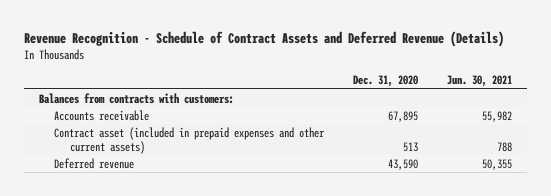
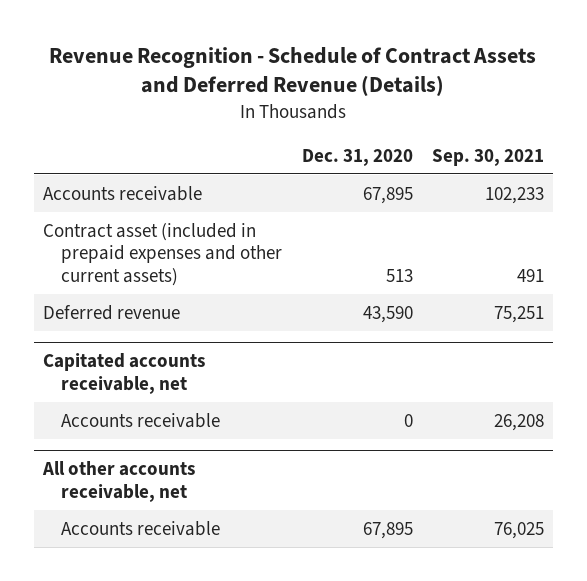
- | Dec. 31, 2020 | Jun. 30, 2021
+ | Dec. 31, 2020 | Sep. 30, 2021
- Balances from contracts with customers:
+ Capitated accounts receivable, net
+ Accounts receivable | 0 | 26,208
+ All other accounts receivable, net
+ Accounts receivable | 67,895 | 76,025

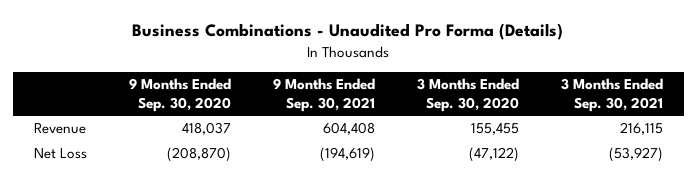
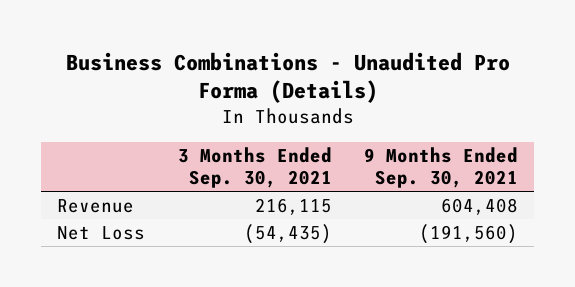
- | 9 Months Ended Sep. 30, 2020 | 9 Months Ended Sep. 30, 2021 | 3 Months Ended Sep. 30, 2020 | 3 Months Ended Sep. 30, 2021
+ | 3 Months Ended Sep. 30, 2021 | 9 Months Ended Sep. 30, 2021
- Net Loss | (208,870) | (194,619) | (47,122) | (53,927)
+ Net Loss | (54,435) | (191,560)

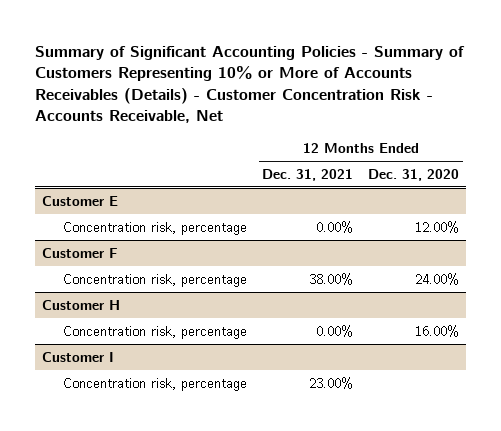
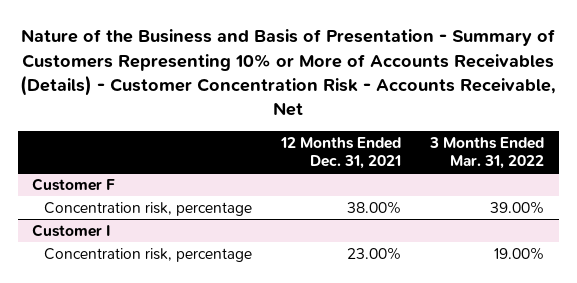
- Summary of Significant Accounting Policies - Summary of Customers Representing 10% or More of Accounts Receivables (Details) - Customer Concentration Risk - Accounts Receivable, Net
+ Nature of the Business and Basis of Presentation - Summary of Customers Representing 10% or More of Accounts Receivables (Details) - Customer Concentration Risk - Accounts Receivable, Net
- | 12 Months Ended Dec. 31, 2021 | 12 Months Ended Dec. 31, 2020
+ | 12 Months Ended Dec. 31, 2021 | 3 Months Ended Mar. 31, 2022
- Customer E
- Concentration risk, percentage | 0.00% | 12.00%
- Customer H
- Concentration risk, percentage | 0.00% | 16.00%

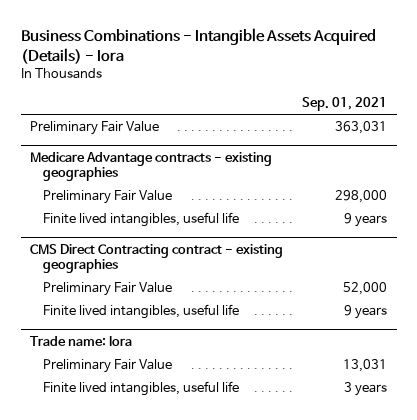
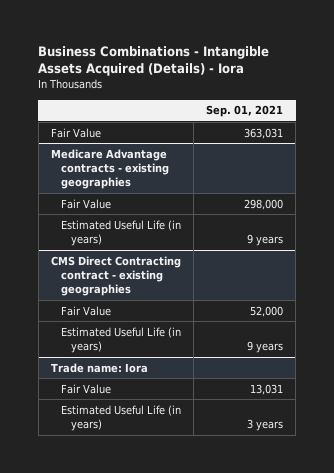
- Preliminary Fair Value | 363,031
+ Fair Value | 363,031
@ Medicare Advantage contracts - existing geographies
- Preliminary Fair Value | 298,000
- Finite lived intangibles, useful life | 9 years
+ Fair Value | 298,000
+ Estimated Useful Life (in years) | 9 years
@ CMS Direct Contracting contract - existing geographies
- Preliminary Fair Value | 52,000
- Finite lived intangibles, useful life | 9 years
+ Fair Value | 52,000
+ Estimated Useful Life (in years) | 9 years
@ Trade name: Iora
- Preliminary Fair Value | 13,031
- Finite lived intangibles, useful life | 3 years
+ Fair Value | 13,031
+ Estimated Useful Life (in years) | 3 years

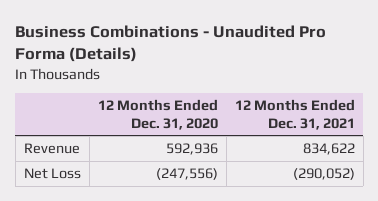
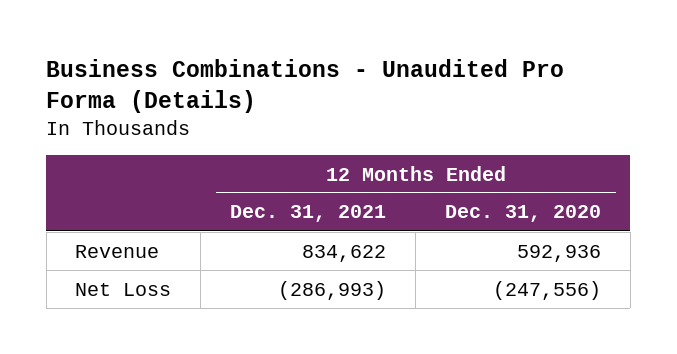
- | 12 Months Ended Dec. 31, 2020 | 12 Months Ended Dec. 31, 2021
+ | 12 Months Ended Dec. 31, 2021 | 12 Months Ended Dec. 31, 2020
- Net Loss | (247,556) | (290,052)
+ Net Loss | (286,993) | (247,556)

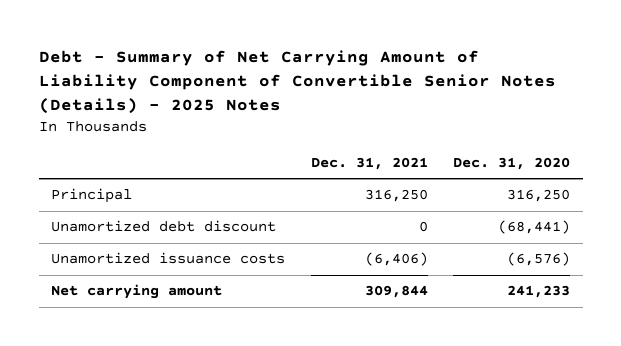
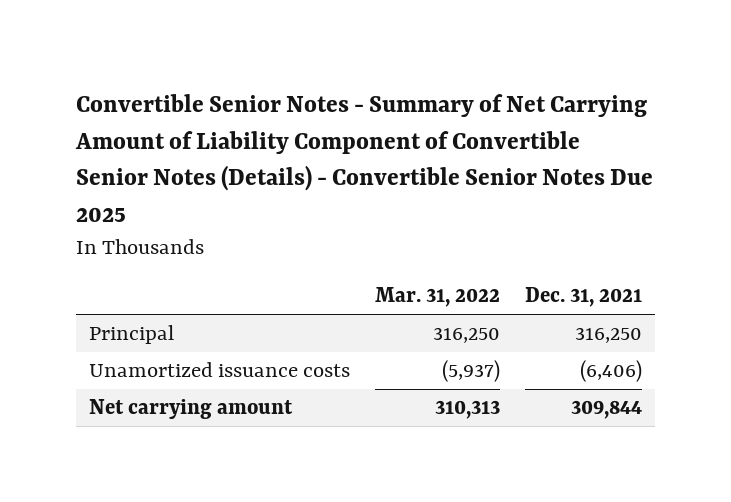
- Debt - Summary of Net Carrying Amount of Liability Component of Convertible Senior Notes (Details) - 2025 Notes
+ Convertible Senior Notes - Summary of Net Carrying Amount of Liability Component of Convertible Senior Notes (Details) - Convertible Senior Notes Due 2025
- | Dec. 31, 2021 | Dec. 31, 2020
+ | Mar. 31, 2022 | Dec. 31, 2021
- Unamortized debt discount | 0 | (68,441)

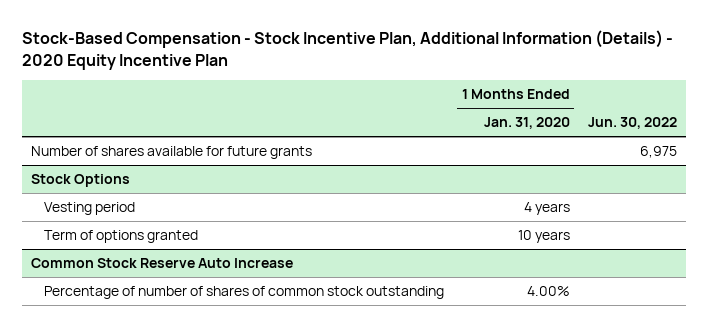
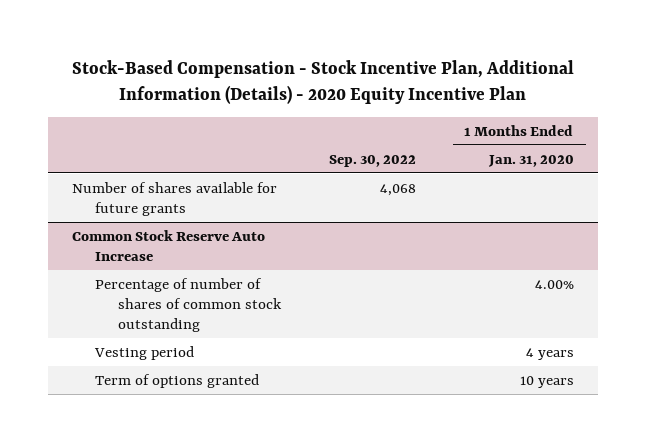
- | 1 Months Ended Jan. 31, 2020 | Jun. 30, 2022
+ | Sep. 30, 2022 | 1 Months Ended Jan. 31, 2020
- Stock Options
- Vesting period | 4 years |
- Term of options granted | 10 years |
@ Common Stock Reserve Auto Increase
+ Vesting period | | 4 years
+ Term of options granted | | 10 years

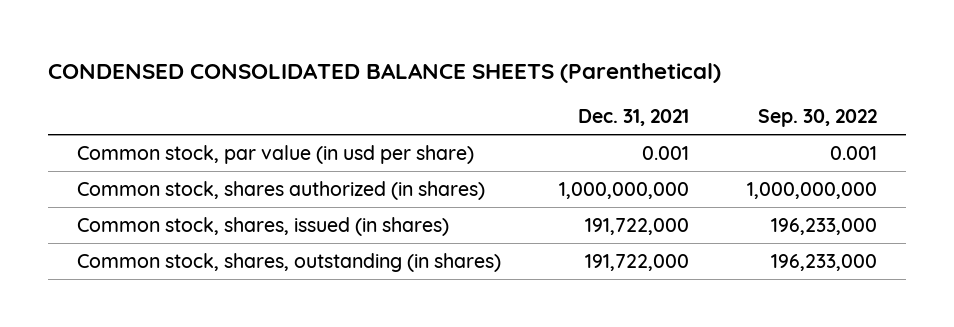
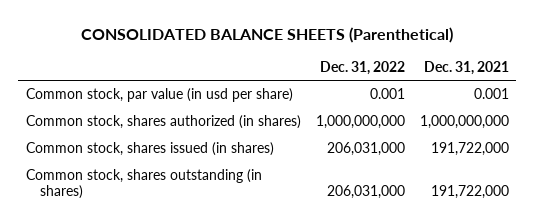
- CONDENSED CONSOLIDATED BALANCE SHEETS (Parenthetical)
+ CONSOLIDATED BALANCE SHEETS (Parenthetical)
- | Dec. 31, 2021 | Sep. 30, 2022
+ | Dec. 31, 2022 | Dec. 31, 2021
- Common stock, shares, issued (in shares) | 191,722,000 | 196,233,000
- Common stock, shares, outstanding (in shares) | 191,722,000 | 196,233,000
+ Common stock, shares issued (in shares) | 206,031,000 | 191,722,000
+ Common stock, shares outstanding (in shares) | 206,031,000 | 191,722,000

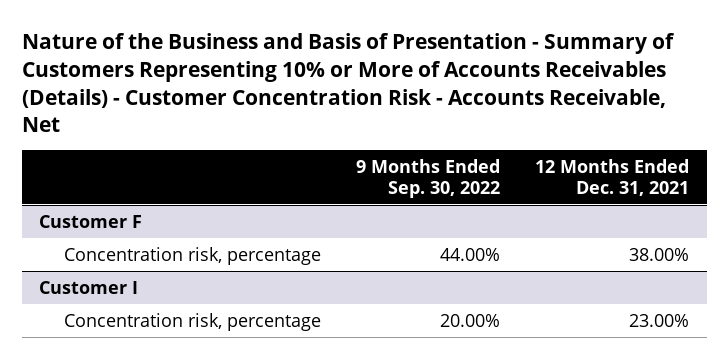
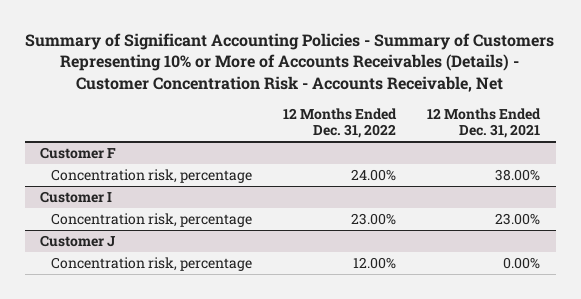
- Nature of the Business and Basis of Presentation - Summary of Customers Representing 10% or More of Accounts Receivables (Details) - Customer Concentration Risk - Accounts Receivable, Net
+ Summary of Significant Accounting Policies - Summary of Customers Representing 10% or More of Accounts Receivables (Details) - Customer Concentration Risk - Accounts Receivable, Net
- | 9 Months Ended Sep. 30, 2022 | 12 Months Ended Dec. 31, 2021
+ | 12 Months Ended Dec. 31, 2022 | 12 Months Ended Dec. 31, 2021
+ Customer J
+ Concentration risk, percentage | 12.00% | 0.00%

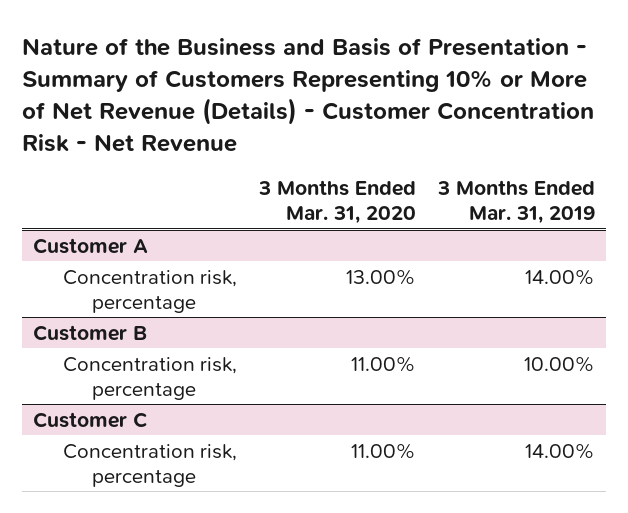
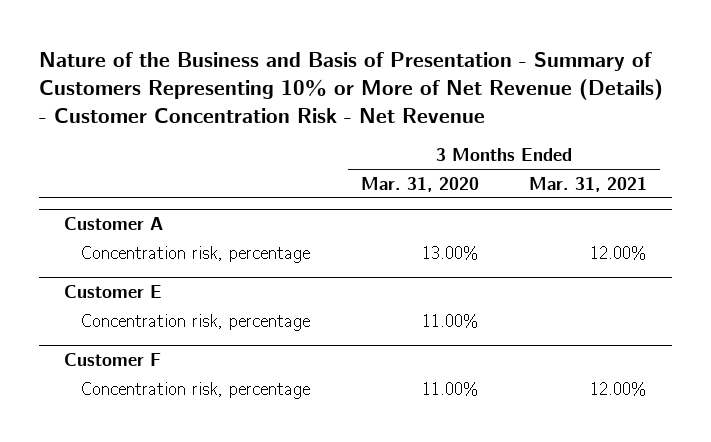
- | 3 Months Ended Mar. 31, 2020 | 3 Months Ended Mar. 31, 2019
+ | 3 Months Ended Mar. 31, 2020 | 3 Months Ended Mar. 31, 2021
- Customer B
+ Customer E
- Customer C
+ Customer F

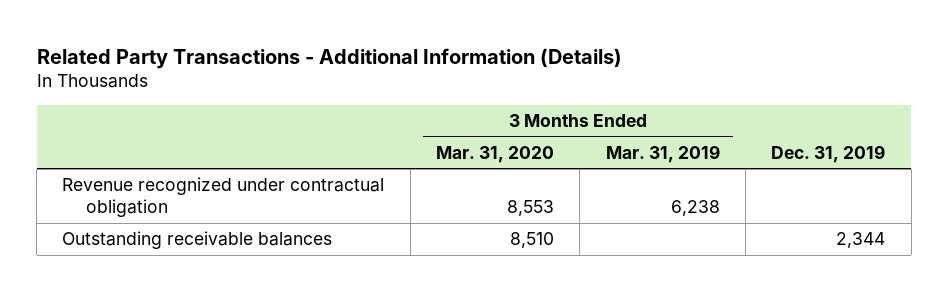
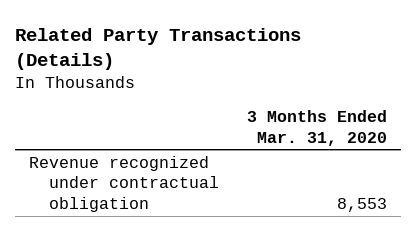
- Related Party Transactions - Additional Information (Details)
+ Related Party Transactions (Details)
- | 3 Months Ended Mar. 31, 2020 | 3 Months Ended Mar. 31, 2019 | Dec. 31, 2019
+ | 3 Months Ended Mar. 31, 2020
- Outstanding receivable balances | 8,510 | | 2,344

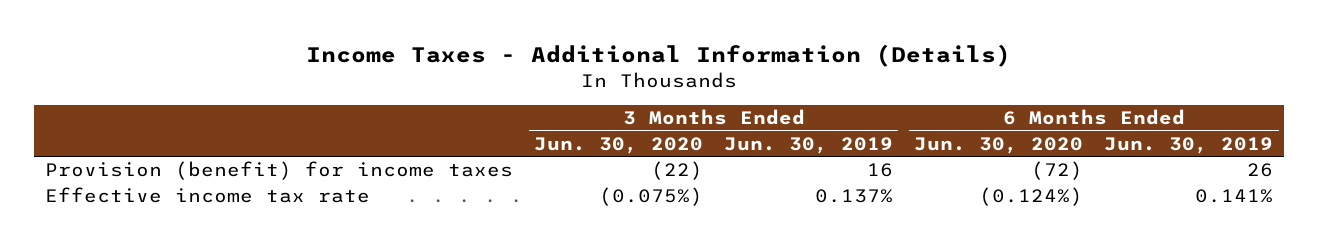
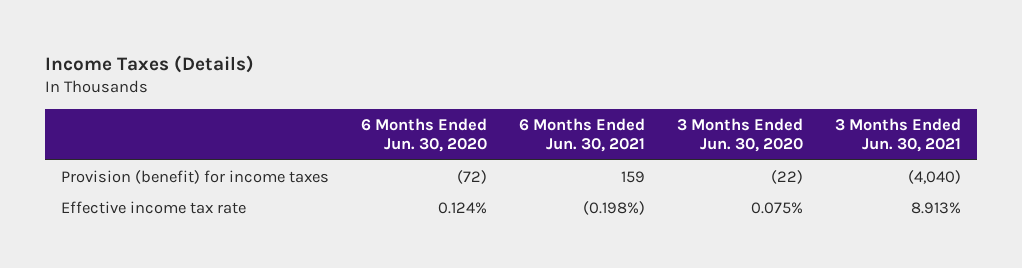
- Income Taxes - Additional Information (Details)
+ Income Taxes (Details)
- | 3 Months Ended Jun. 30, 2020 | 3 Months Ended Jun. 30, 2019 | 6 Months Ended Jun. 30, 2020 | 6 Months Ended Jun. 30, 2019
+ | 6 Months Ended Jun. 30, 2020 | 6 Months Ended Jun. 30, 2021 | 3 Months Ended Jun. 30, 2020 | 3 Months Ended Jun. 30, 2021
- Effective income tax rate | (0.075%) | 0.137% | (0.124%) | 0.141%
+ Effective income tax rate | 0.124% | (0.198%) | 0.075% | 8.913%

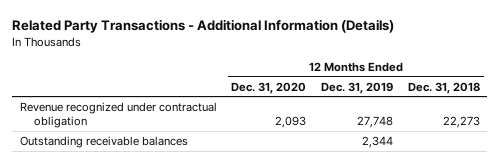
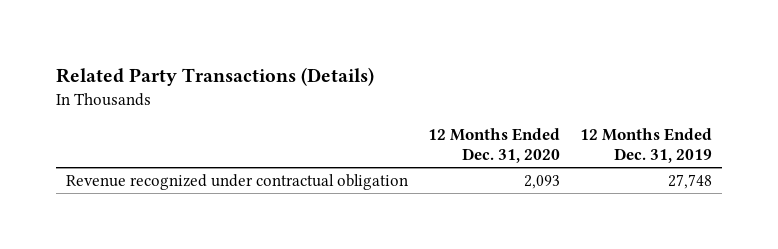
- Related Party Transactions - Additional Information (Details)
+ Related Party Transactions (Details)
- | 12 Months Ended Dec. 31, 2020 | 12 Months Ended Dec. 31, 2019 | 12 Months Ended Dec. 31, 2018
+ | 12 Months Ended Dec. 31, 2020 | 12 Months Ended Dec. 31, 2019
- Outstanding receivable balances | | 2,344 |

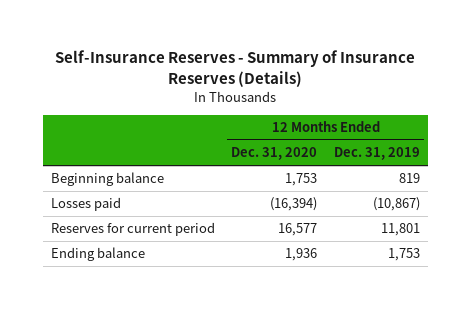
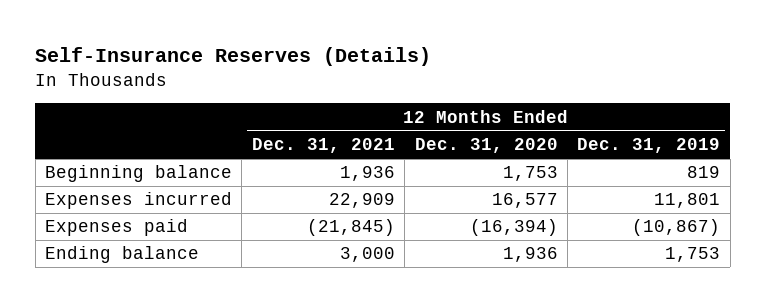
- Self-Insurance Reserves - Summary of Insurance Reserves (Details)
+ Self-Insurance Reserves (Details)
- | 12 Months Ended Dec. 31, 2020 | 12 Months Ended Dec. 31, 2019
+ | 12 Months Ended Dec. 31, 2021 | 12 Months Ended Dec. 31, 2020 | 12 Months Ended Dec. 31, 2019
- Losses paid | (16,394) | (10,867)
- Reserves for current period | 16,577 | 11,801
+ Expenses incurred | 22,909 | 16,577 | 11,801
+ Expenses paid | (21,845) | (16,394) | (10,867)

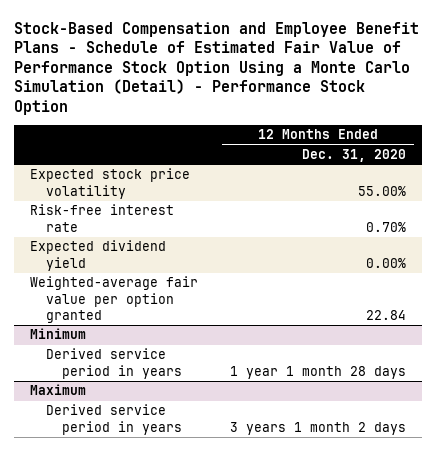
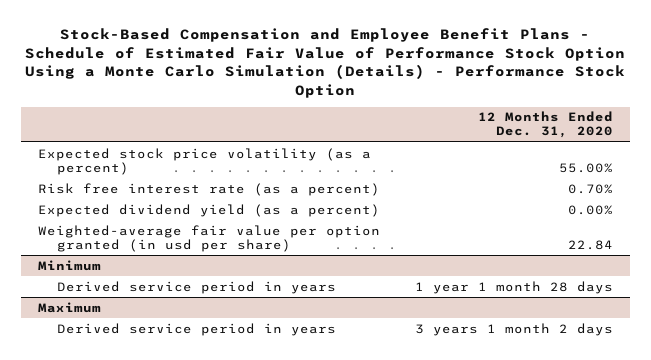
- Stock-Based Compensation and Employee Benefit Plans - Schedule of Estimated Fair Value of Performance Stock Option Using a Monte Carlo Simulation (Detail) - Performance Stock Option
+ Stock-Based Compensation and Employee Benefit Plans - Schedule of Estimated Fair Value of Performance Stock Option Using a Monte Carlo Simulation (Details) - Performance Stock Option
- Expected stock price volatility | 55.00%
- Risk-free interest rate | 0.70%
- Expected dividend yield | 0.00%
- Weighted-average fair value per option granted | 22.84
+ Expected stock price volatility (as a percent) | 55.00%
+ Risk free interest rate (as a percent) | 0.70%
+ Expected dividend yield (as a percent) | 0.00%
+ Weighted-average fair value per option granted (in usd per share) | 22.84

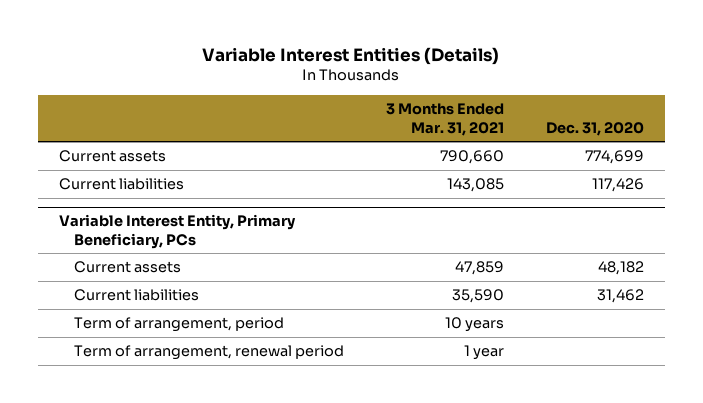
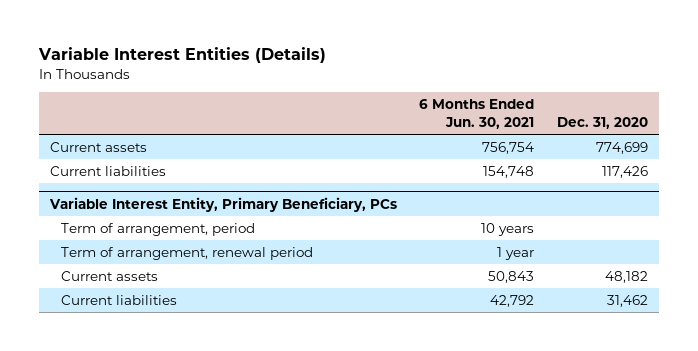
- | 3 Months Ended Mar. 31, 2021 | Dec. 31, 2020
+ | 6 Months Ended Jun. 30, 2021 | Dec. 31, 2020
@ Variable Interest Entity, Primary Beneficiary, PCs
moved down: Current assets | 50,843 | 48,182
moved down: Current liabilities | 42,792 | 31,462

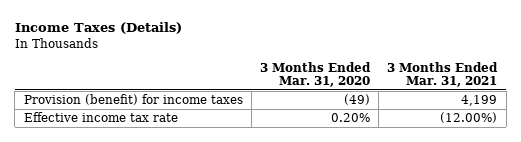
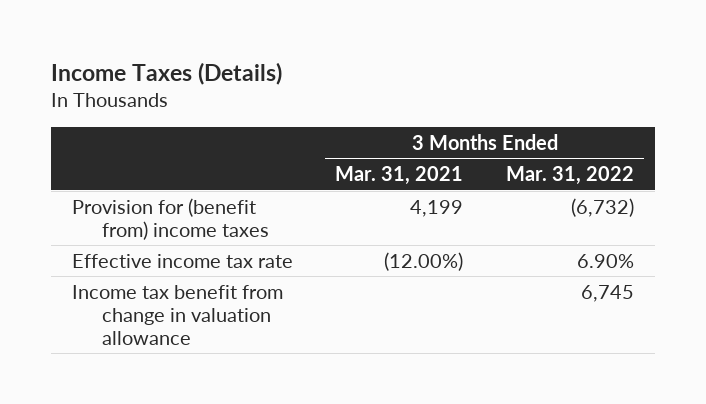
- | 3 Months Ended Mar. 31, 2020 | 3 Months Ended Mar. 31, 2021
+ | 3 Months Ended Mar. 31, 2021 | 3 Months Ended Mar. 31, 2022
- Provision (benefit) for income taxes | (49) | 4,199
+ Provision for (benefit from) income taxes | 4,199 | (6,732)
+ Income tax benefit from change in valuation allowance | | 6,745

